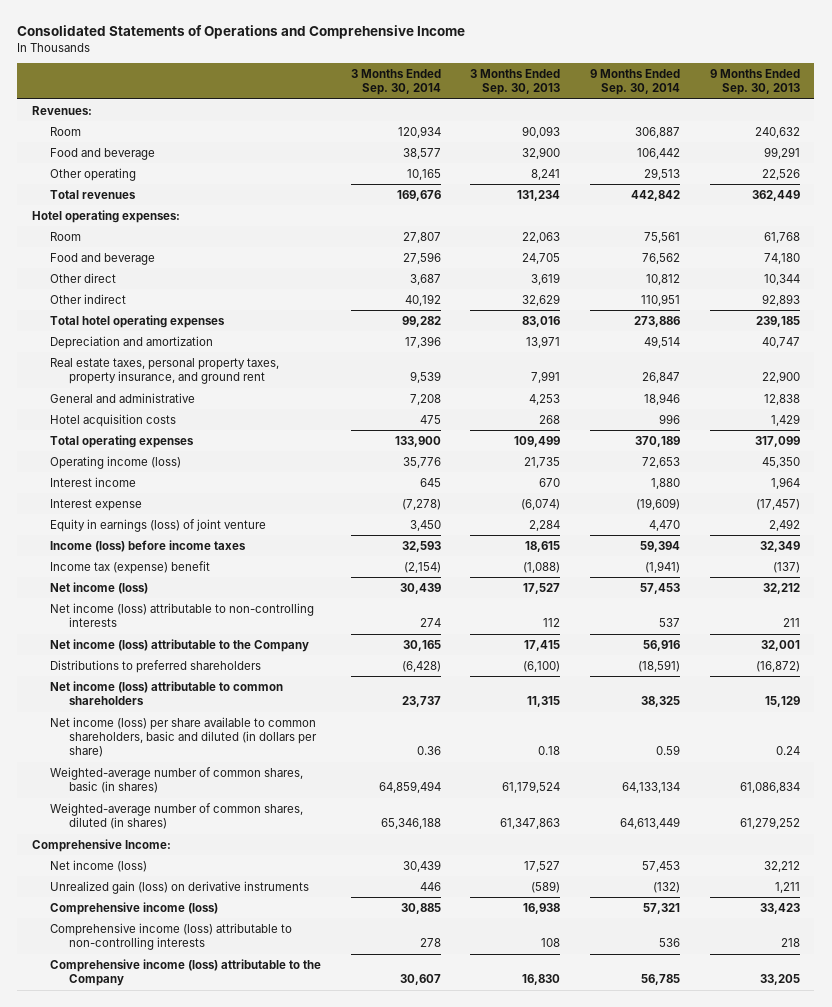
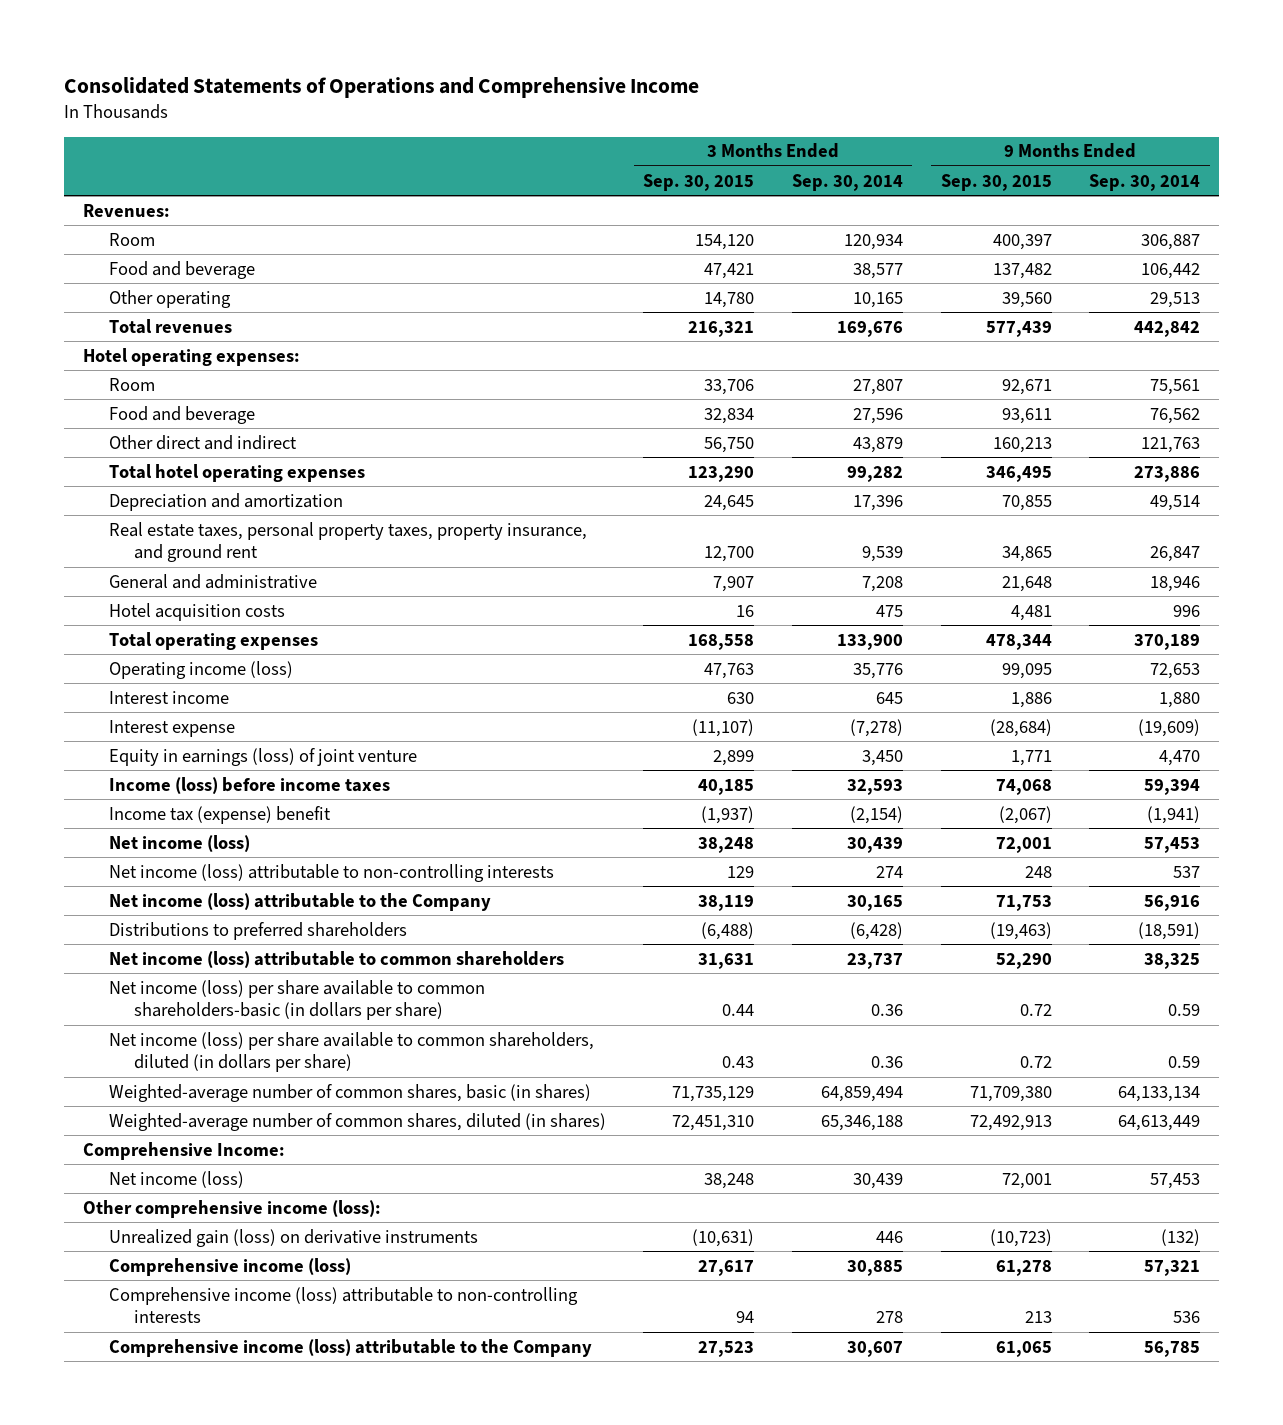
- | 3 Months Ended Sep. 30, 2014 | 3 Months Ended Sep. 30, 2013 | 9 Months Ended Sep. 30, 2014 | 9 Months Ended Sep. 30, 2013
+ | 3 Months Ended Sep. 30, 2015 | 3 Months Ended Sep. 30, 2014 | 9 Months Ended Sep. 30, 2015 | 9 Months Ended Sep. 30, 2014
- Other direct | 3,687 | 3,619 | 10,812 | 10,344
- Other indirect | 40,192 | 32,629 | 110,951 | 92,893
+ Other direct and indirect | 56,750 | 43,879 | 160,213 | 121,763
- Net income (loss) per share available to common shareholders, basic and diluted (in dollars per share) | 0.36 | 0.18 | 0.59 | 0.24
+ Net income (loss) per share available to common shareholders-basic (in dollars per share) | 0.44 | 0.36 | 0.72 | 0.59
+ Net income (loss) per share available to common shareholders, diluted (in dollars per share) | 0.43 | 0.36 | 0.72 | 0.59
+ Other comprehensive income (loss):

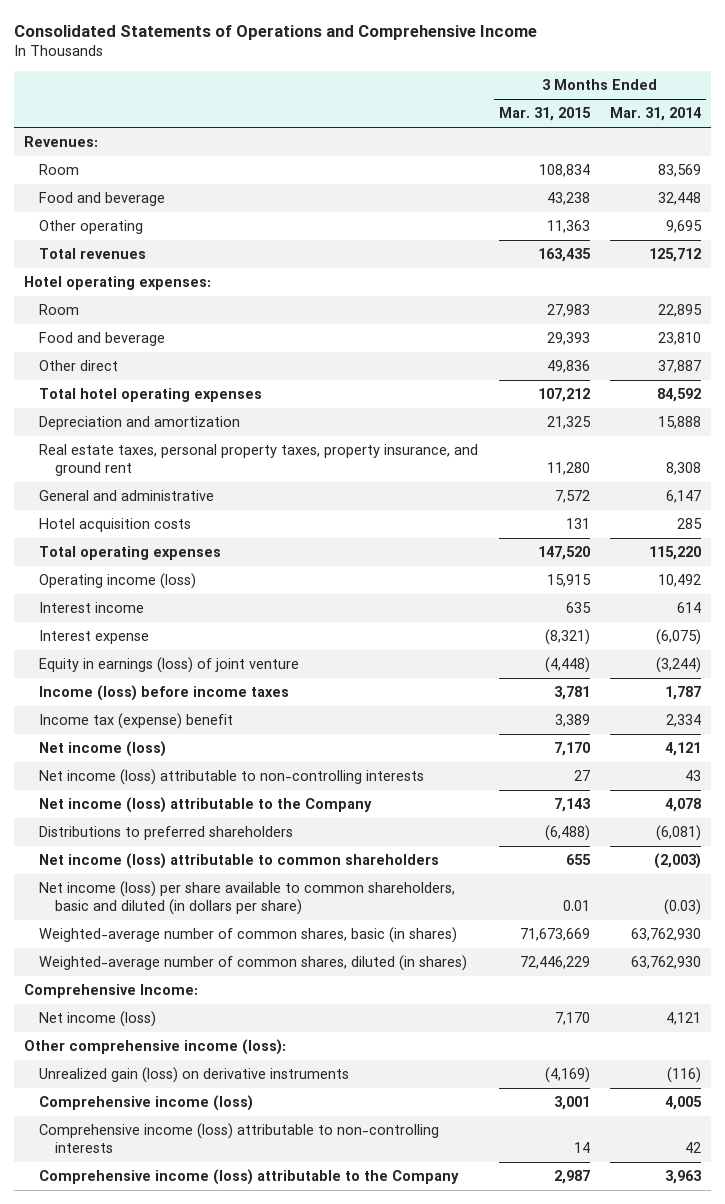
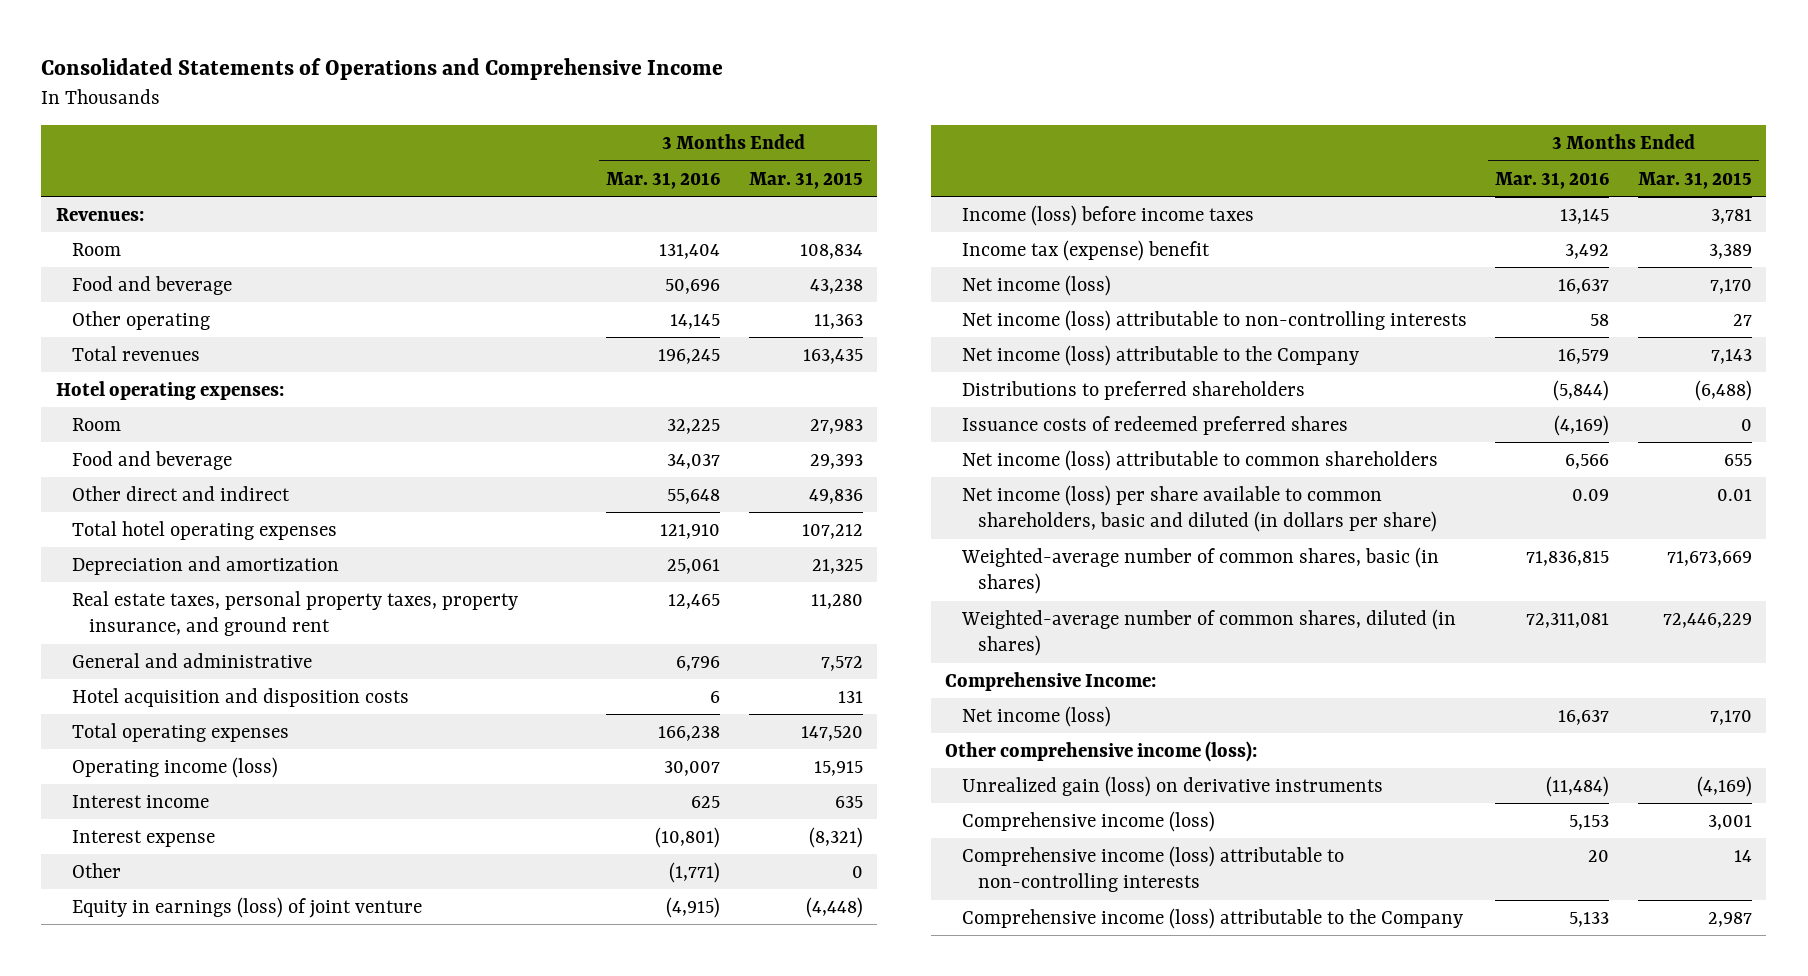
- | 3 Months Ended Mar. 31, 2015 | 3 Months Ended Mar. 31, 2014
+ | 3 Months Ended Mar. 31, 2016 | 3 Months Ended Mar. 31, 2015
- Other direct | 49,836 | 37,887
+ Other direct and indirect | 55,648 | 49,836
- Hotel acquisition costs | 131 | 285
+ Hotel acquisition and disposition costs | 6 | 131
+ Other | (1,771) | 0
+ Issuance costs of redeemed preferred shares | (4,169) | 0

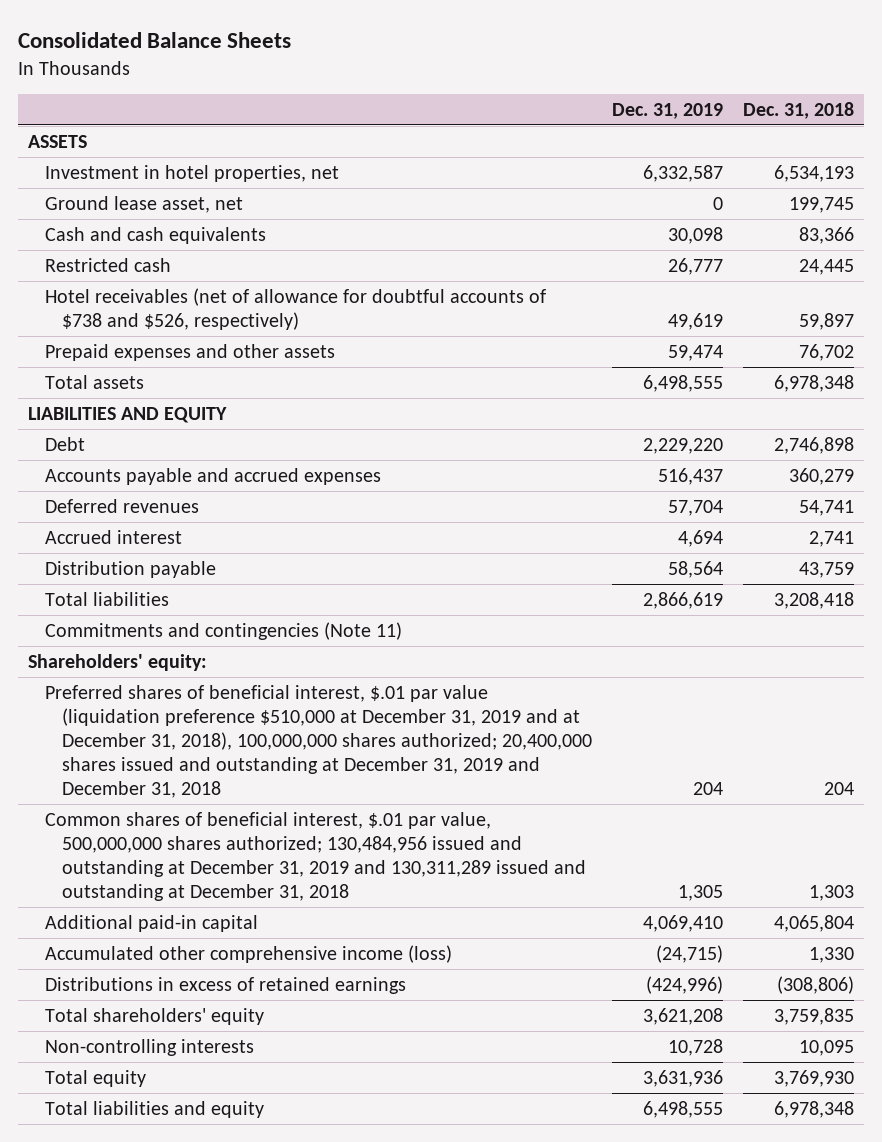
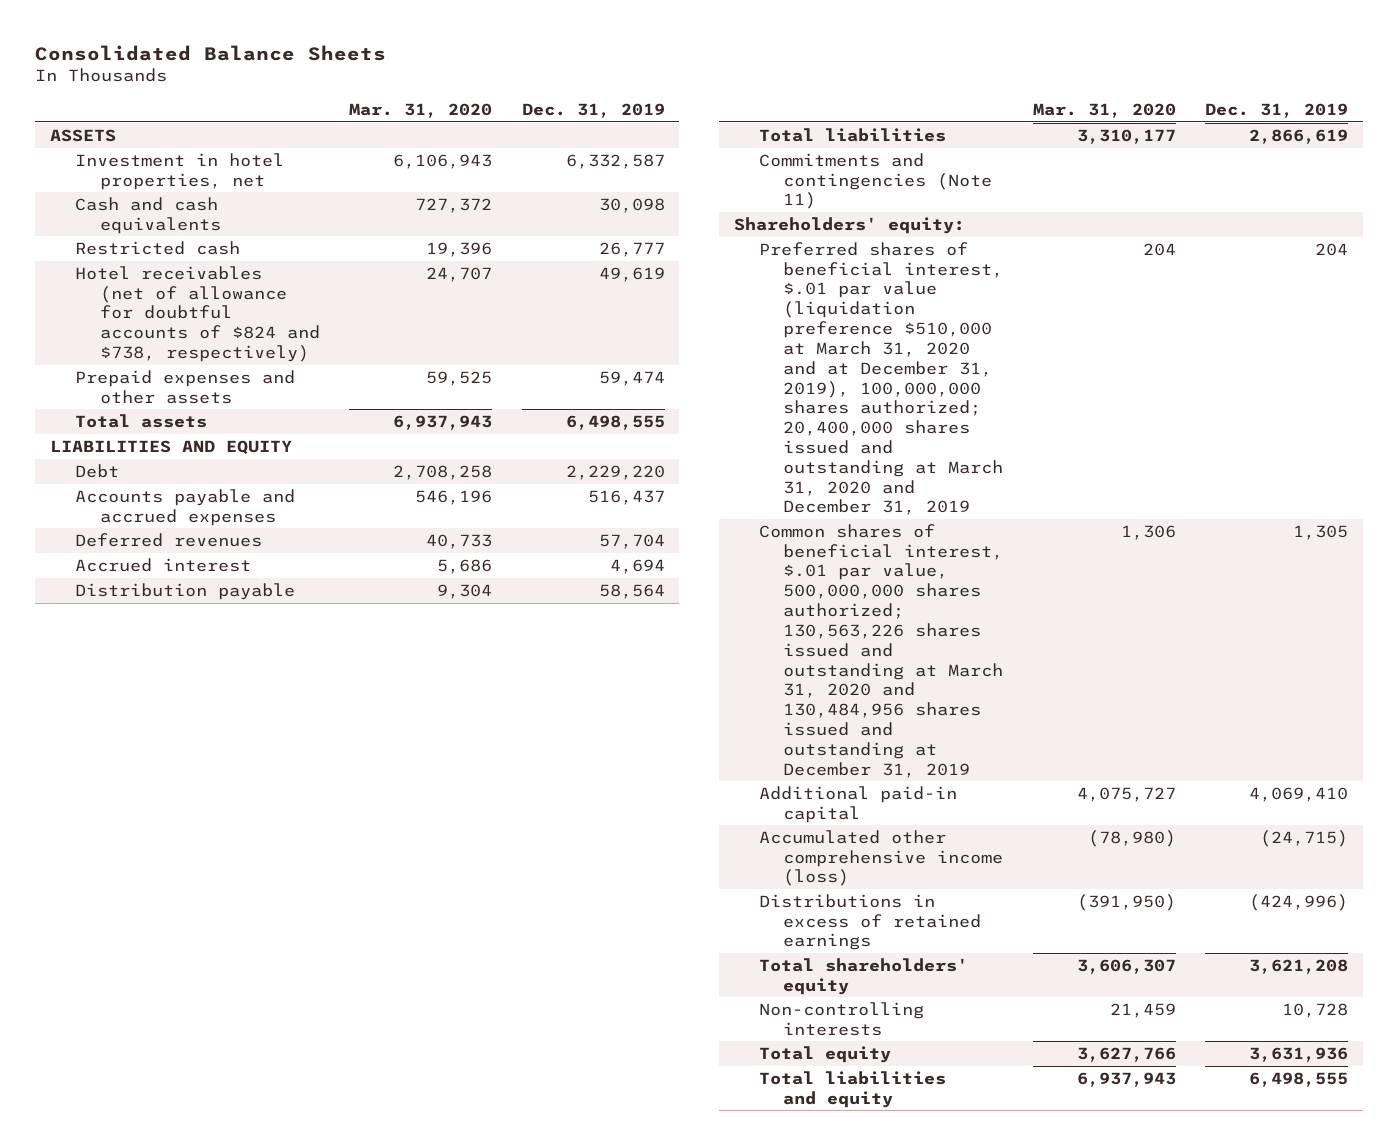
- | Dec. 31, 2019 | Dec. 31, 2018
+ | Mar. 31, 2020 | Dec. 31, 2019
- Ground lease asset, net | 0 | 199,745
- Hotel receivables (net of allowance for doubtful accounts of $738 and $526, respectively) | 49,619 | 59,897
+ Hotel receivables (net of allowance for doubtful accounts of $824 and $738, respectively) | 24,707 | 49,619
- Preferred shares of beneficial interest, $.01 par value (liquidation preference $510,000 at December 31, 2019 and at December 31, 2018), 100,000,000 shares authorized; 20,400,000 shares issued and outstanding at December 31, 2019 and December 31, 2018 | 204 | 204
- Common shares of beneficial interest, $.01 par value, 500,000,000 shares authorized; 130,484,956 issued and outstanding at December 31, 2019 and 130,311,289 issued and outstanding at December 31, 2018 | 1,305 | 1,303
+ Preferred shares of beneficial interest, $.01 par value (liquidation preference $510,000 at March 31, 2020 and at December 31, 2019), 100,000,000 shares authorized; 20,400,000 shares issued and outstanding at March 31, 2020 and December 31, 2019 | 204 | 204
+ Common shares of beneficial interest, $.01 par value, 500,000,000 shares authorized; 130,563,226 shares issued and outstanding at March 31, 2020 and 130,484,956 shares issued and outstanding at December 31, 2019 | 1,306 | 1,305

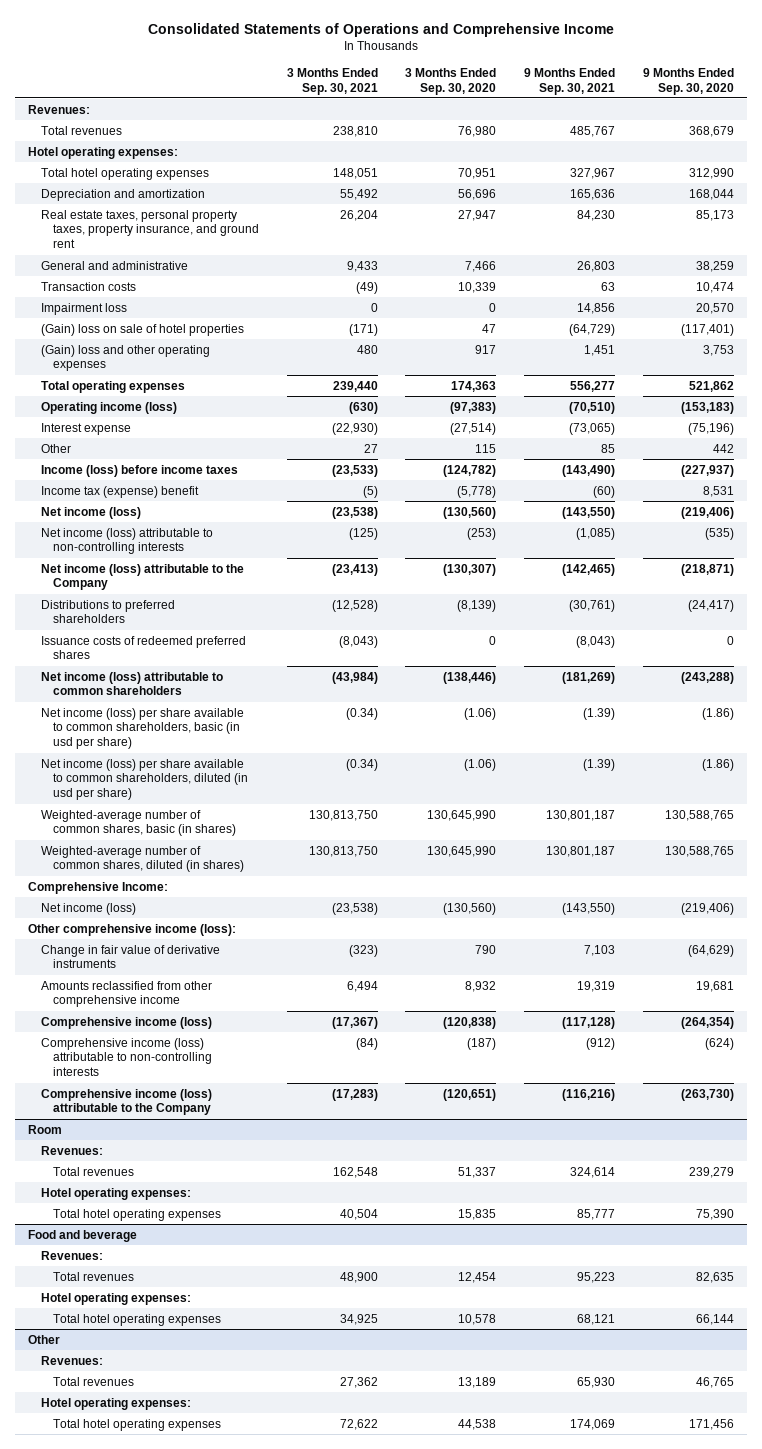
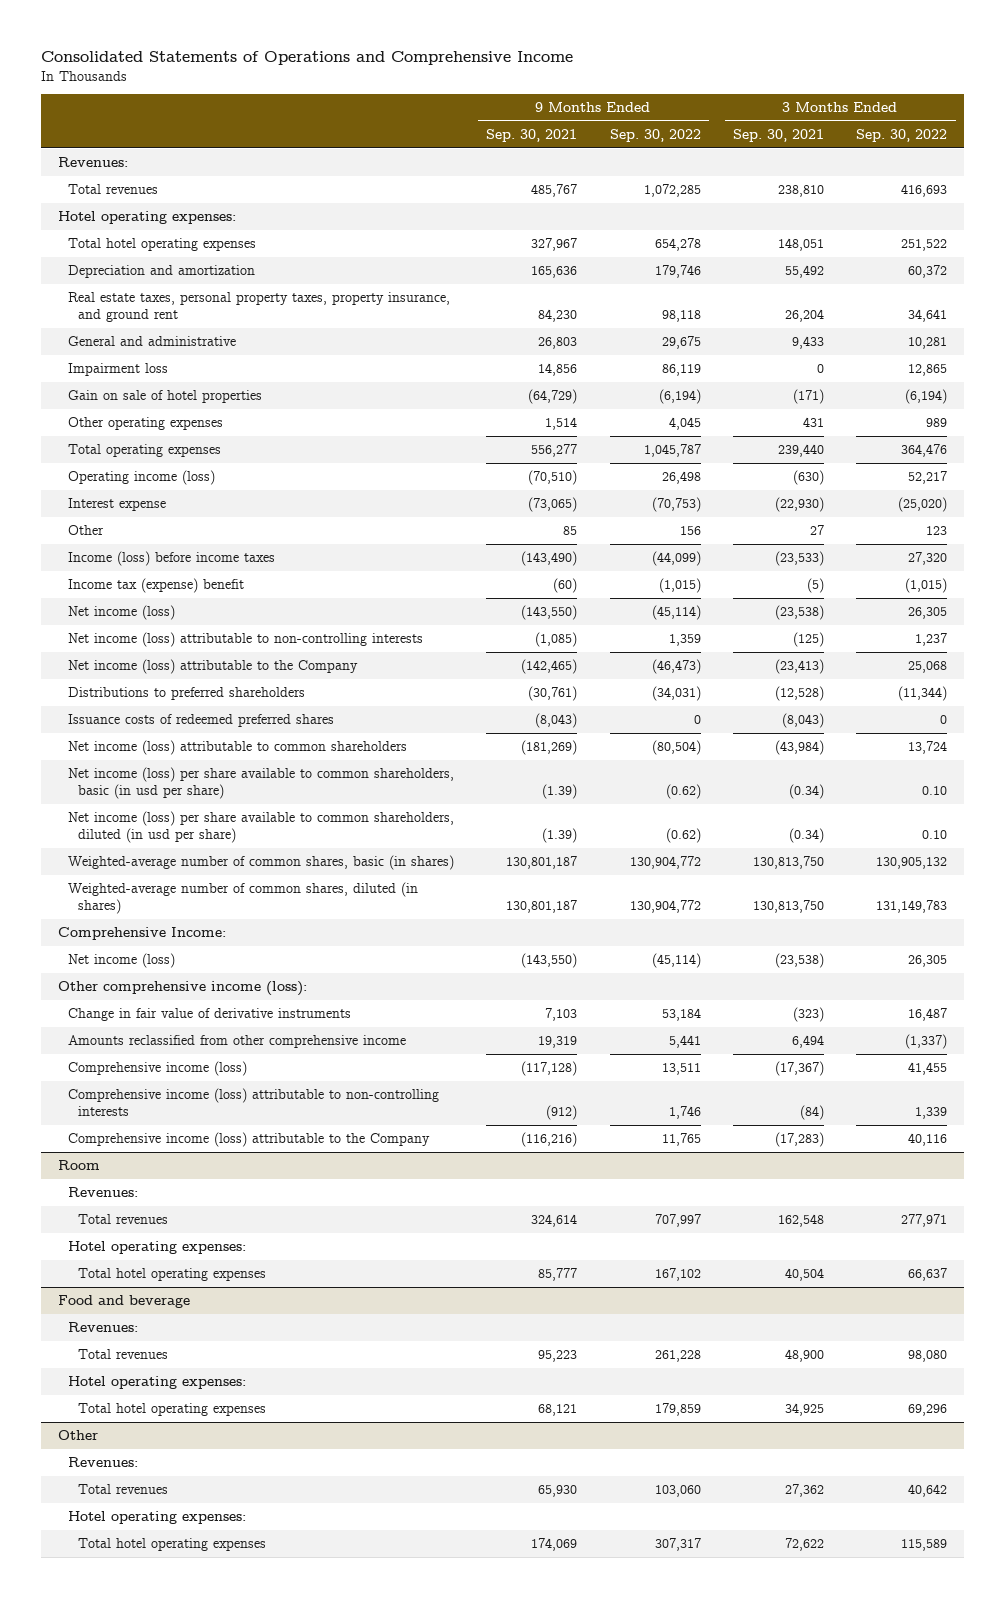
- | 3 Months Ended Sep. 30, 2021 | 3 Months Ended Sep. 30, 2020 | 9 Months Ended Sep. 30, 2021 | 9 Months Ended Sep. 30, 2020
+ | 9 Months Ended Sep. 30, 2021 | 9 Months Ended Sep. 30, 2022 | 3 Months Ended Sep. 30, 2021 | 3 Months Ended Sep. 30, 2022
- Transaction costs | (49) | 10,339 | 63 | 10,474
- (Gain) loss on sale of hotel properties | (171) | 47 | (64,729) | (117,401)
- (Gain) loss and other operating expenses | 480 | 917 | 1,451 | 3,753
+ Gain on sale of hotel properties | (64,729) | (6,194) | (171) | (6,194)
+ Other operating expenses | 1,514 | 4,045 | 431 | 989

